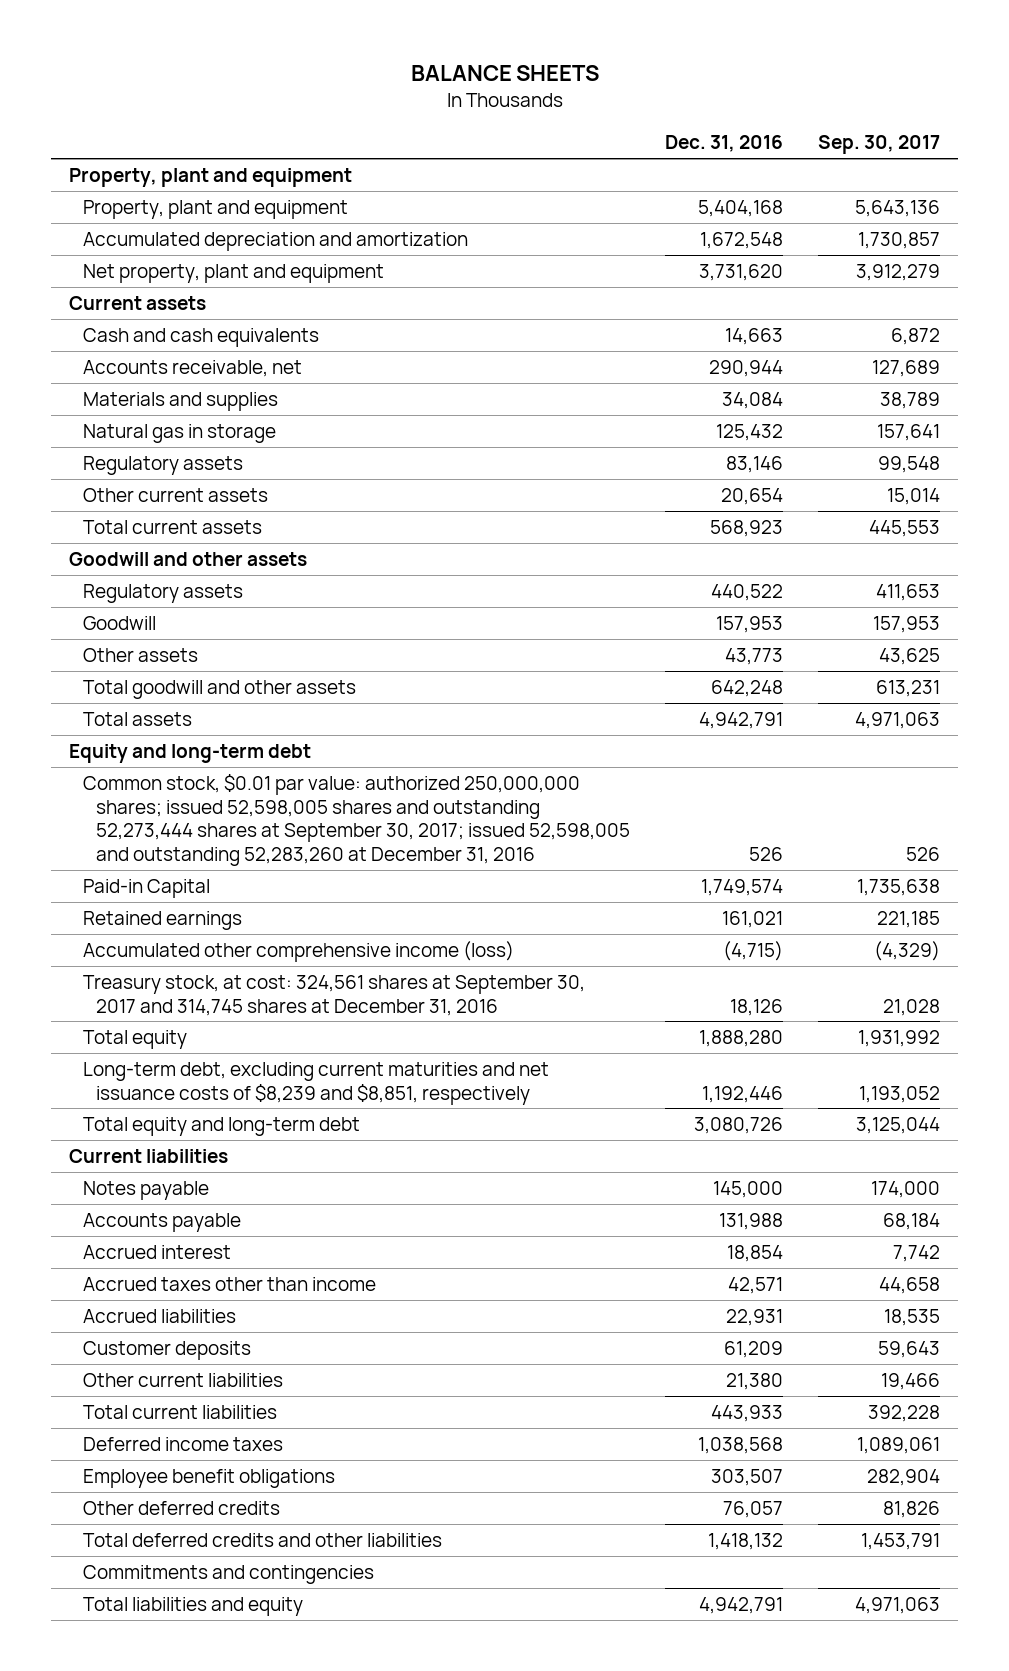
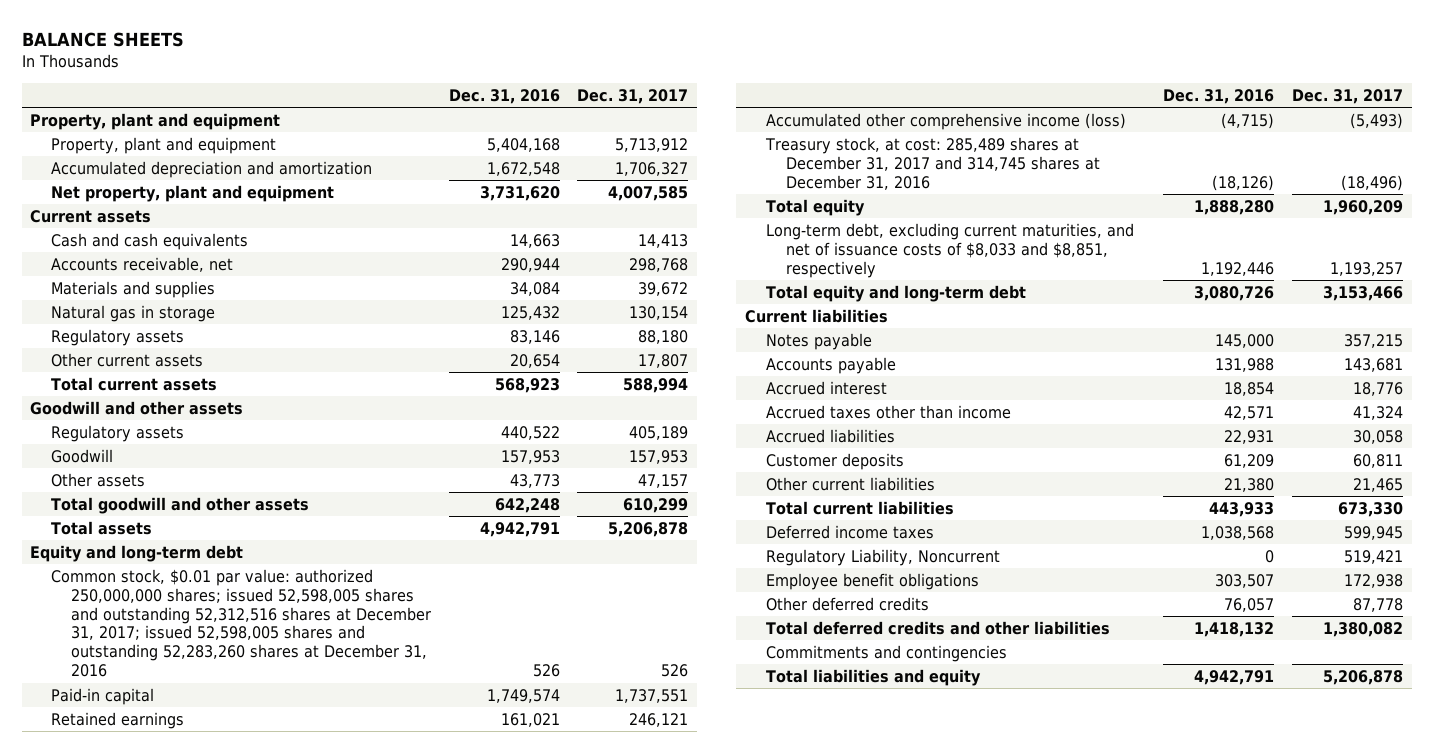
- | Dec. 31, 2016 | Sep. 30, 2017
+ | Dec. 31, 2016 | Dec. 31, 2017
- Common stock, $0.01 par value: authorized 250,000,000 shares; issued 52,598,005 shares and outstanding 52,273,444 shares at September 30, 2017; issued 52,598,005 and outstanding 52,283,260 at December 31, 2016 | 526 | 526
- Paid-in Capital | 1,749,574 | 1,735,638
+ Common stock, $0.01 par value: authorized 250,000,000 shares; issued 52,598,005 shares and outstanding 52,312,516 shares at December 31, 2017; issued 52,598,005 shares and outstanding 52,283,260 shares at December 31, 2016 | 526 | 526
+ Paid-in capital | 1,749,574 | 1,737,551
- Treasury stock, at cost: 324,561 shares at September 30, 2017 and 314,745 shares at December 31, 2016 | 18,126 | 21,028
+ Treasury stock, at cost: 285,489 shares at December 31, 2017 and 314,745 shares at December 31, 2016 | (18,126) | (18,496)
- Long-term debt, excluding current maturities and net issuance costs of $8,239 and $8,851, respectively | 1,192,446 | 1,193,052
+ Long-term debt, excluding current maturities, and net of issuance costs of $8,033 and $8,851, respectively | 1,192,446 | 1,193,257
+ Regulatory Liability, Noncurrent | 0 | 519,421

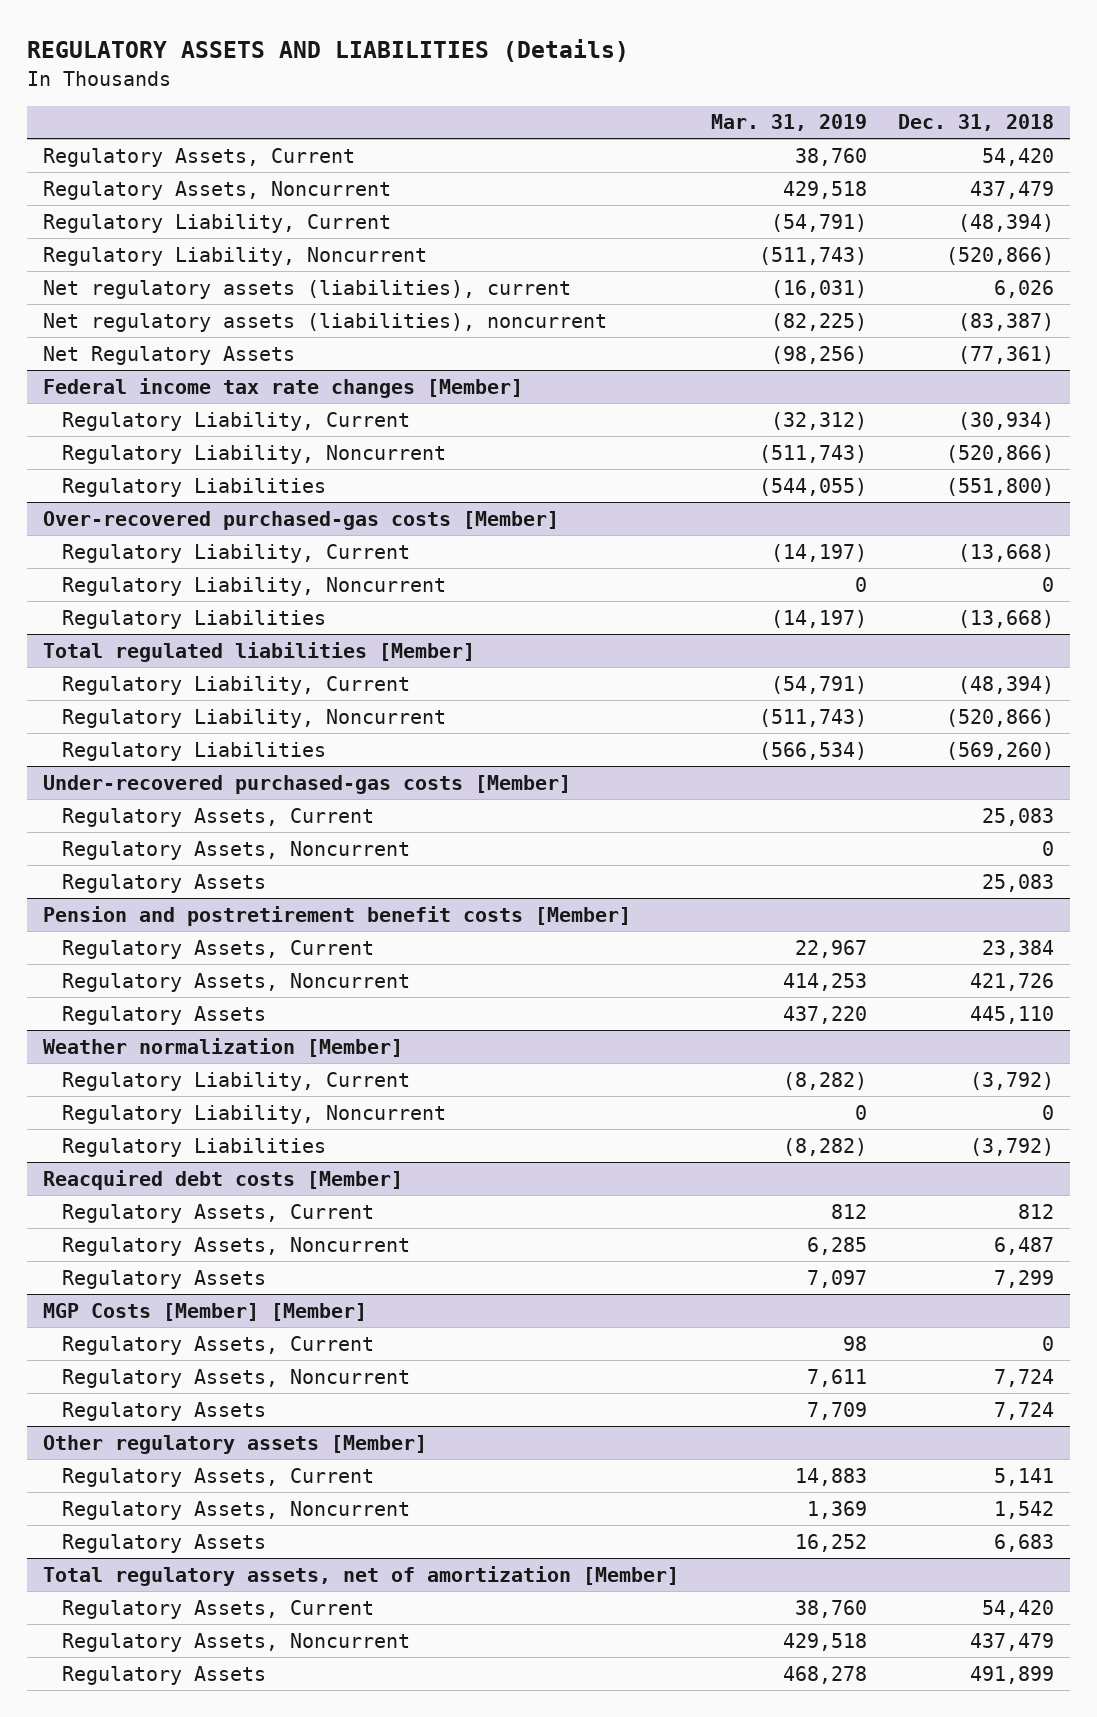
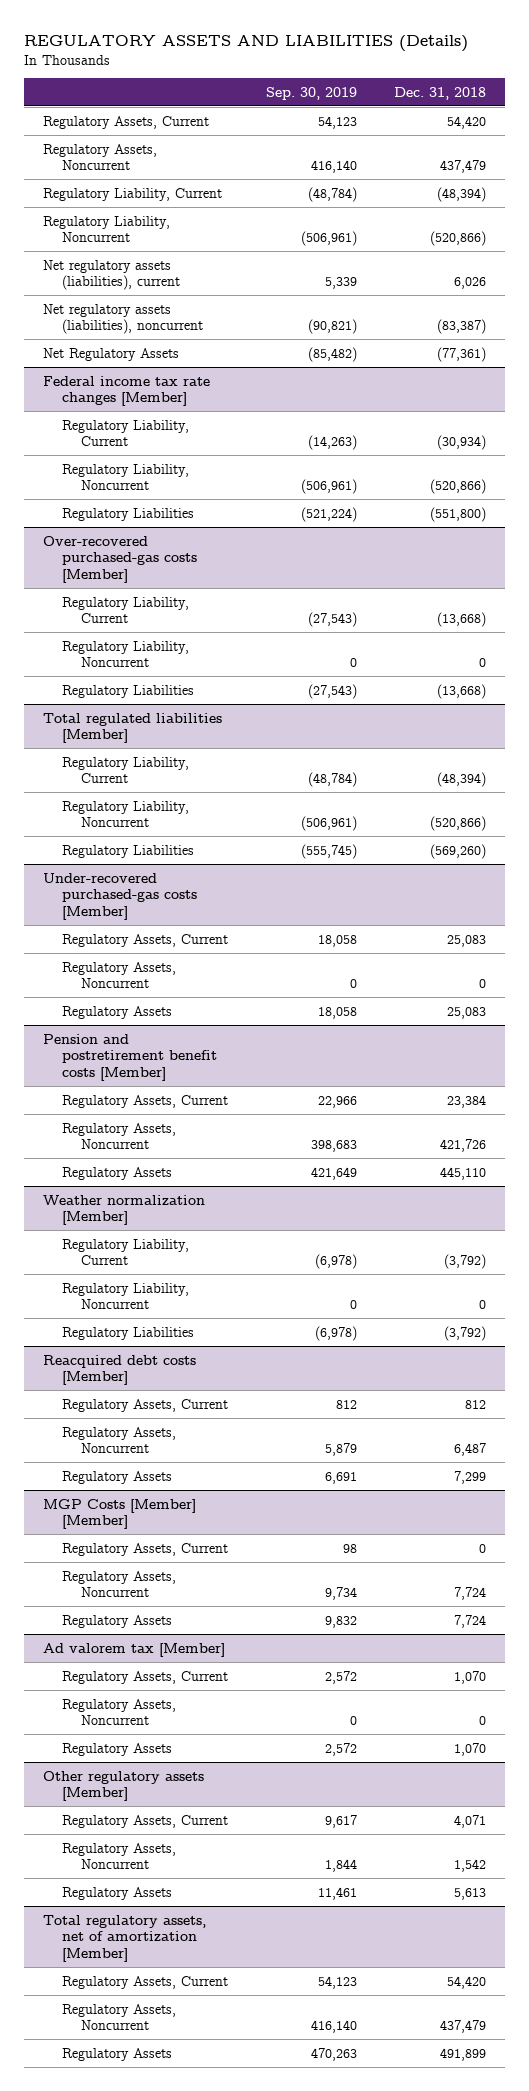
- | Mar. 31, 2019 | Dec. 31, 2018
+ | Sep. 30, 2019 | Dec. 31, 2018
+ Ad valorem tax [Member]
+ Regulatory Assets, Current | 2,572 | 1,070
+ Regulatory Assets, Noncurrent | 0 | 0
+ Regulatory Assets | 2,572 | 1,070
@ Other regulatory assets [Member]
- Regulatory Assets, Current | 14,883 | 5,141
+ Regulatory Assets, Current | 9,617 | 4,071
- Regulatory Assets | 16,252 | 6,683
+ Regulatory Assets | 11,461 | 5,613

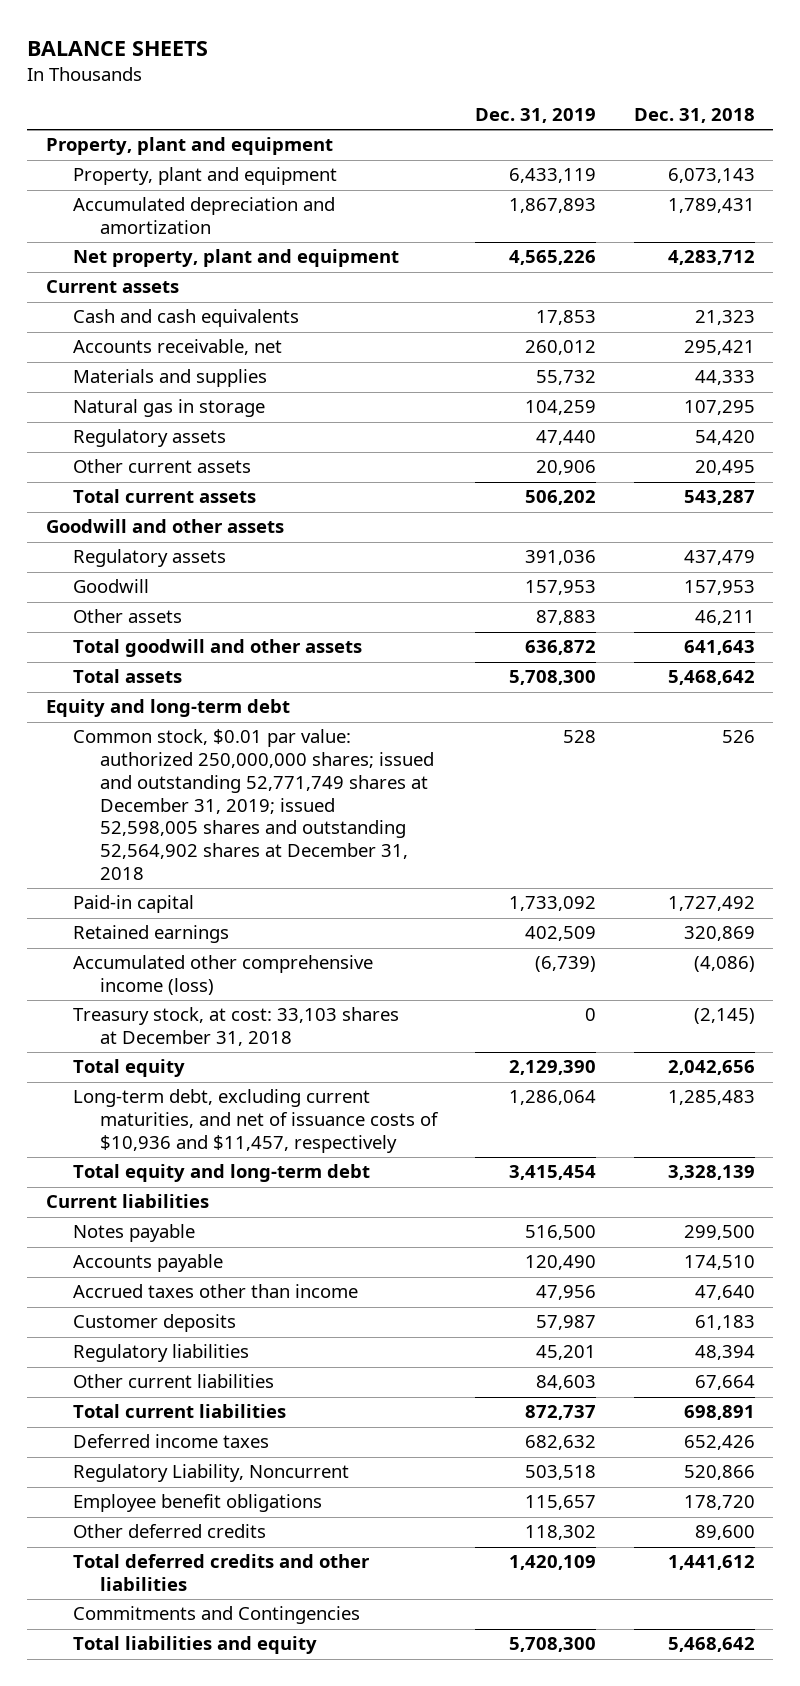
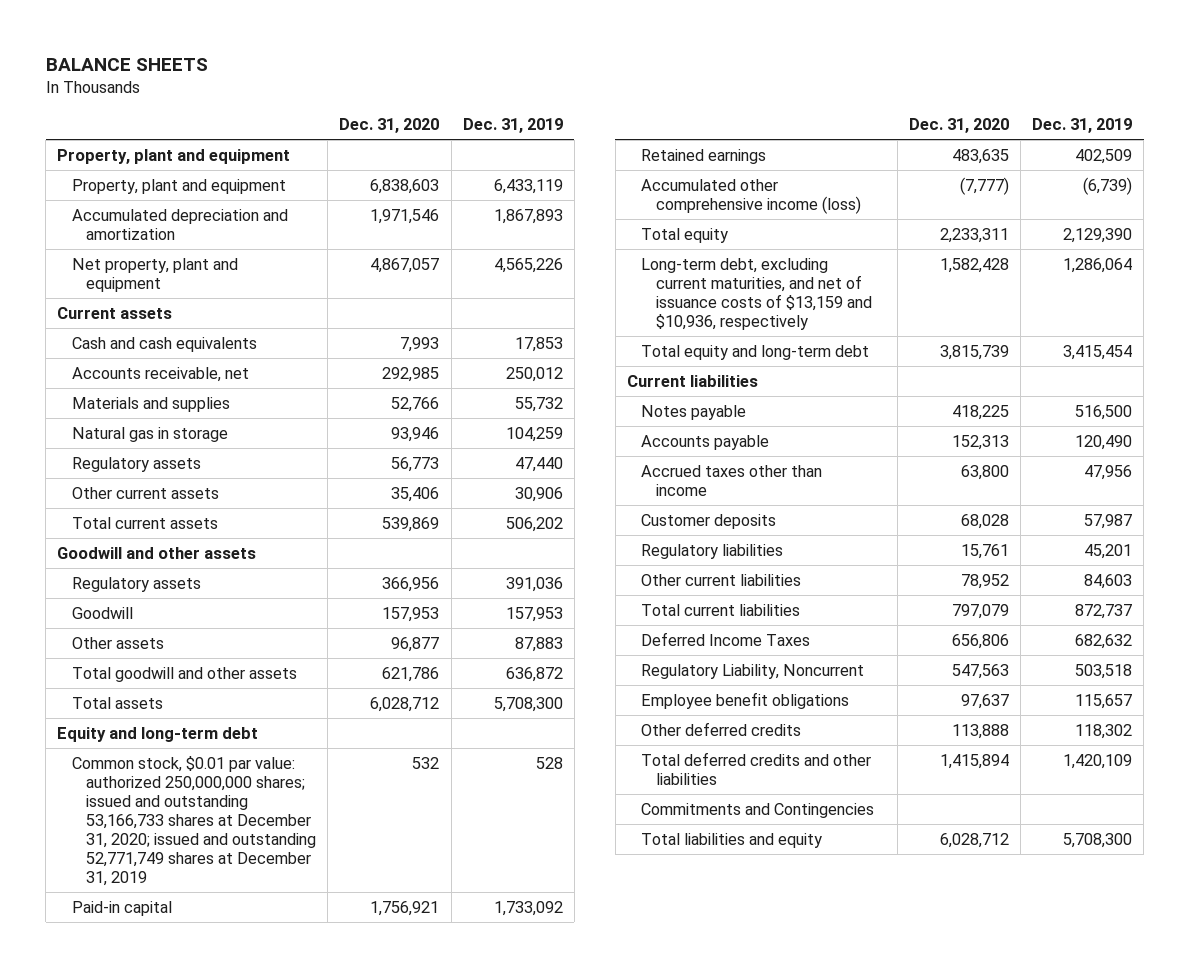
- | Dec. 31, 2019 | Dec. 31, 2018
+ | Dec. 31, 2020 | Dec. 31, 2019
- Accounts receivable, net | 260,012 | 295,421
+ Accounts receivable, net | 292,985 | 250,012
- Other current assets | 20,906 | 20,495
+ Other current assets | 35,406 | 30,906
- Common stock, $0.01 par value: authorized 250,000,000 shares; issued and outstanding 52,771,749 shares at December 31, 2019; issued 52,598,005 shares and outstanding 52,564,902 shares at December 31, 2018 | 528 | 526
+ Common stock, $0.01 par value: authorized 250,000,000 shares; issued and outstanding 53,166,733 shares at December 31, 2020; issued and outstanding 52,771,749 shares at December 31, 2019 | 532 | 528
- Treasury stock, at cost: 33,103 shares at December 31, 2018 | 0 | (2,145)
- Long-term debt, excluding current maturities, and net of issuance costs of $10,936 and $11,457, respectively | 1,286,064 | 1,285,483
+ Long-term debt, excluding current maturities, and net of issuance costs of $13,159 and $10,936, respectively | 1,582,428 | 1,286,064
- Deferred income taxes | 682,632 | 652,426
+ Deferred Income Taxes | 656,806 | 682,632

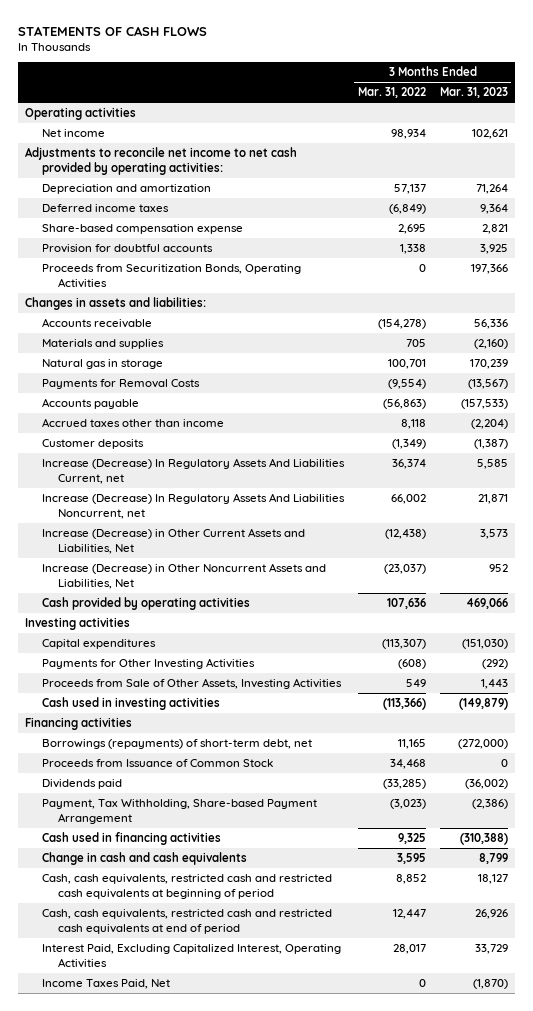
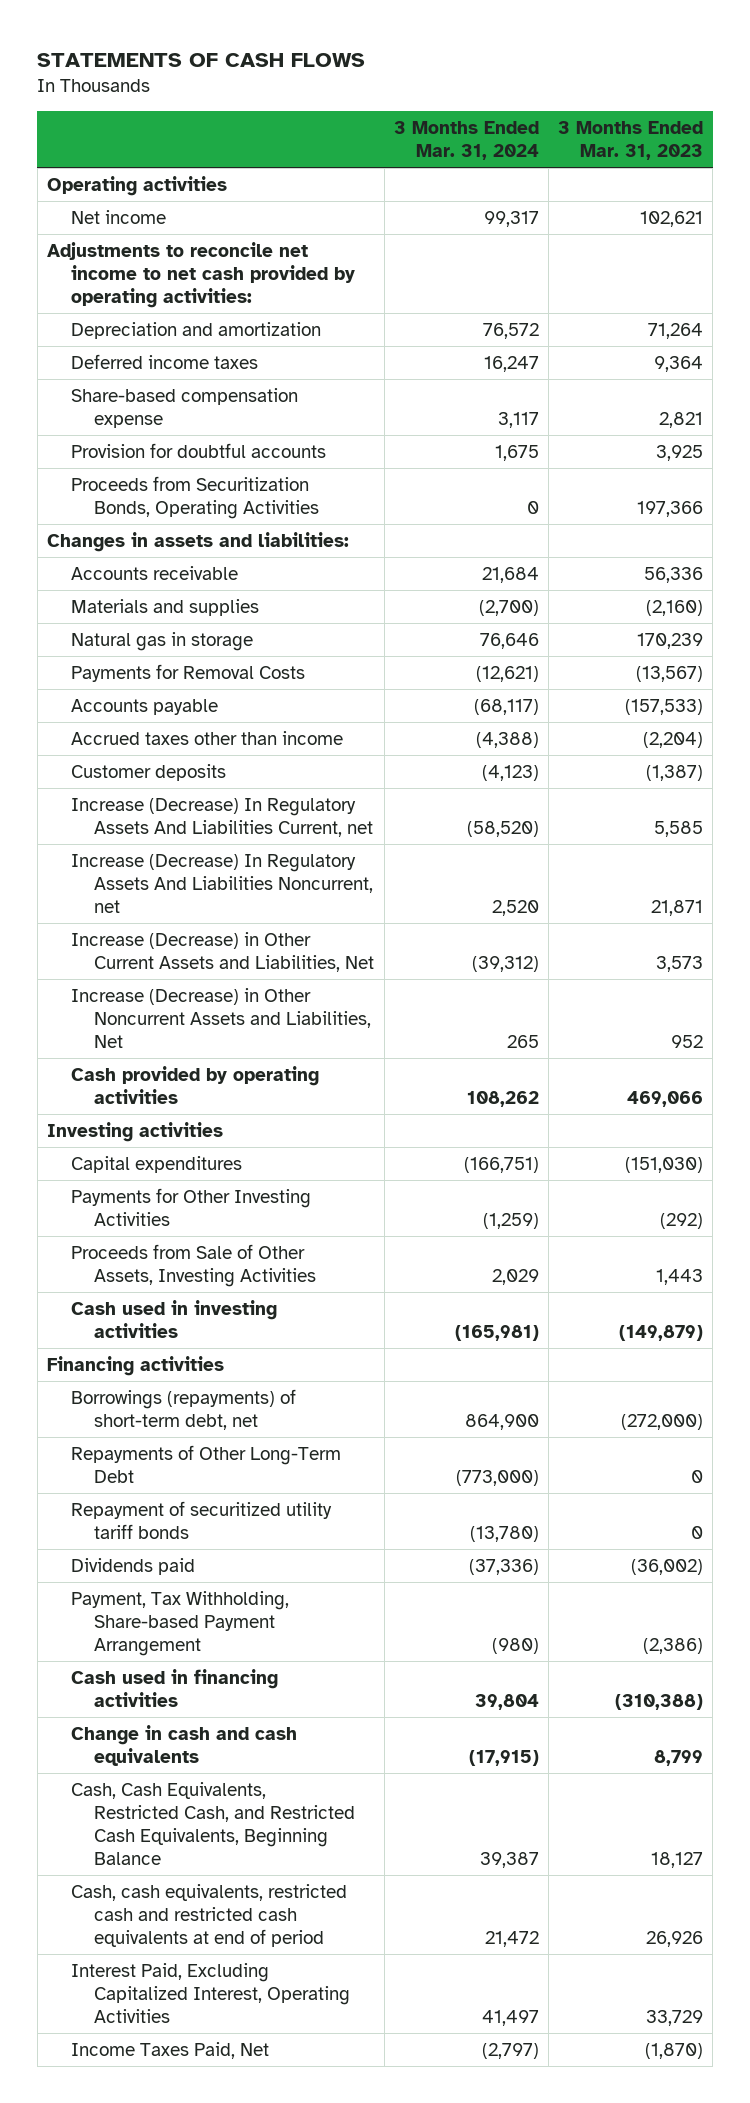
- | 3 Months Ended Mar. 31, 2022 | 3 Months Ended Mar. 31, 2023
+ | 3 Months Ended Mar. 31, 2024 | 3 Months Ended Mar. 31, 2023
- Proceeds from Issuance of Common Stock | 34,468 | 0
+ Repayments of Other Long-Term Debt | (773,000) | 0
+ Repayment of securitized utility tariff bonds | (13,780) | 0
- Cash, cash equivalents, restricted cash and restricted cash equivalents at beginning of period | 8,852 | 18,127
+ Cash, Cash Equivalents, Restricted Cash, and Restricted Cash Equivalents, Beginning Balance | 39,387 | 18,127

